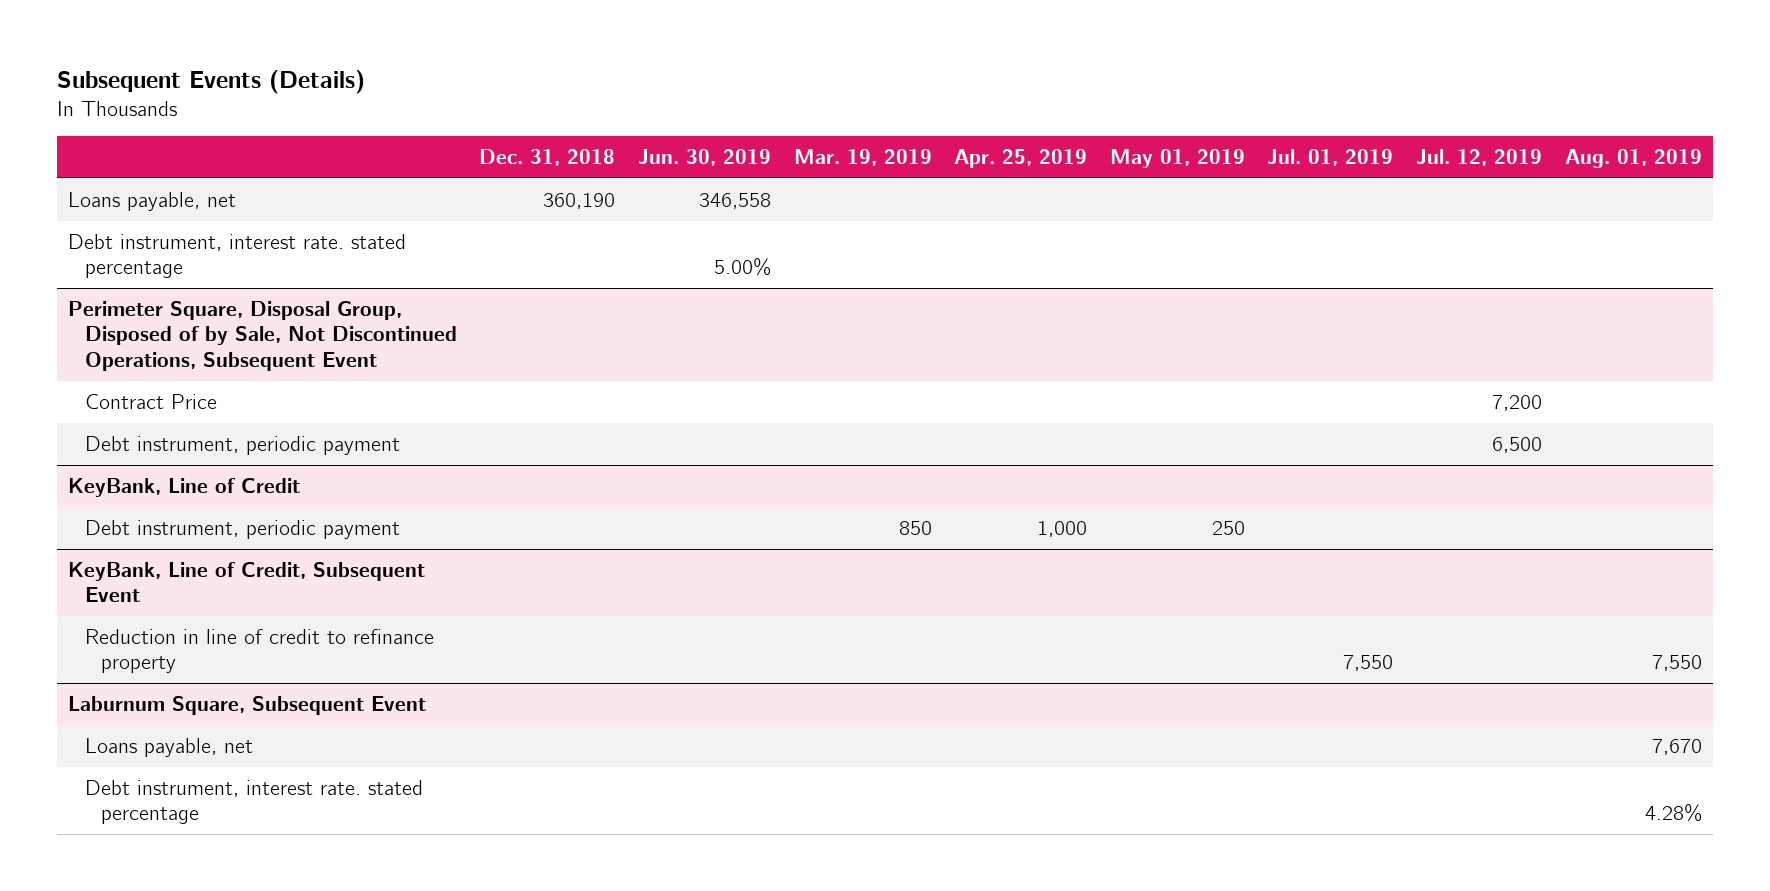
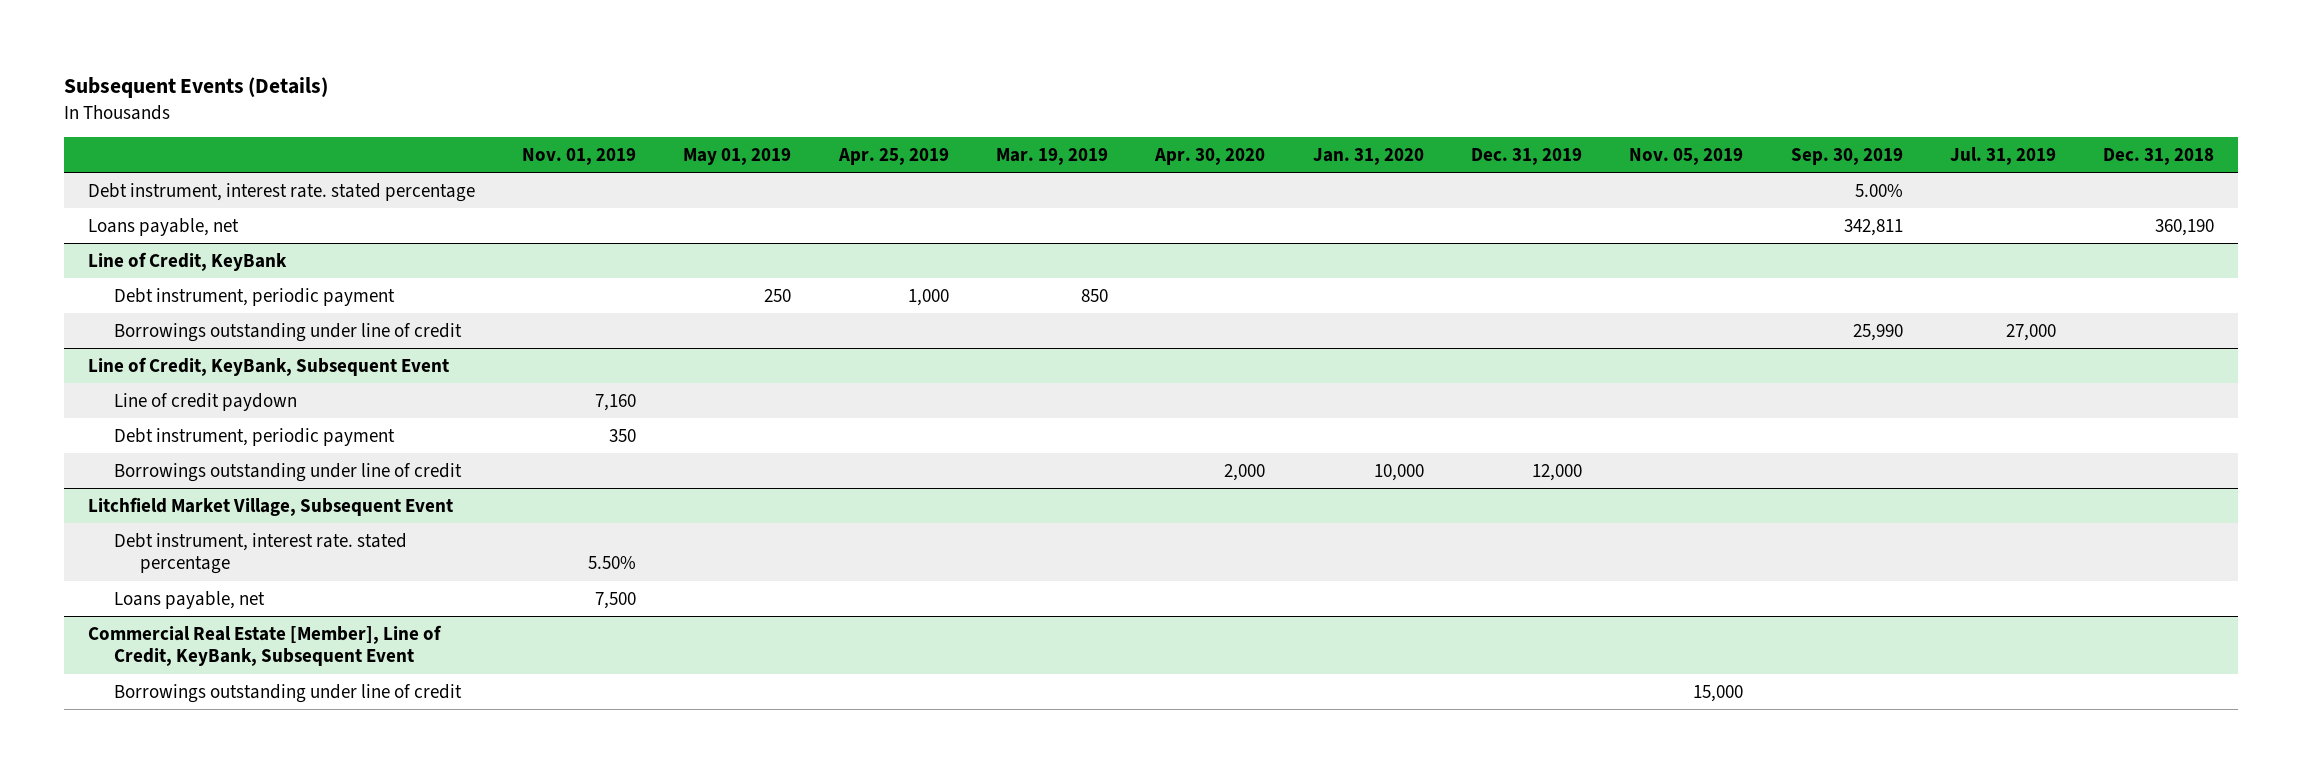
- | Dec. 31, 2018 | Jun. 30, 2019 | Mar. 19, 2019 | Apr. 25, 2019 | May 01, 2019 | Jul. 01, 2019 | Jul. 12, 2019 | Aug. 01, 2019
+ | Nov. 01, 2019 | May 01, 2019 | Apr. 25, 2019 | Mar. 19, 2019 | Apr. 30, 2020 | Jan. 31, 2020 | Dec. 31, 2019 | Nov. 05, 2019 | Sep. 30, 2019 | Jul. 31, 2019 | Dec. 31, 2018
- Perimeter Square, Disposal Group, Disposed of by Sale, Not Discontinued Operations, Subsequent Event
- Contract Price | | | | | | | 7,200 |
- Debt instrument, periodic payment | | | | | | | 6,500 |
- KeyBank, Line of Credit
moved down: Loans payable, net | | | | | | | | | 342,811 | | 360,190
+ Line of Credit, KeyBank
- KeyBank, Line of Credit, Subsequent Event
- Reduction in line of credit to refinance property | | | | | | 7,550 | | 7,550
- Laburnum Square, Subsequent Event
- Loans payable, net | | | | | | | | 7,670
- Debt instrument, interest rate. stated percentage | | | | | | | | 4.28%
+ Borrowings outstanding under line of credit | | | | | | | | | 25,990 | 27,000 |
+ Line of Credit, KeyBank, Subsequent Event
+ Line of credit paydown | 7,160 | | | | | | | | | |
+ Debt instrument, periodic payment | 350 | | | | | | | | | |
+ Borrowings outstanding under line of credit | | | | | 2,000 | 10,000 | 12,000 | | | |
+ Litchfield Market Village, Subsequent Event
+ Debt instrument, interest rate. stated percentage | 5.50% | | | | | | | | | |
+ Loans payable, net | 7,500 | | | | | | | | | |
+ Commercial Real Estate [Member], Line of Credit, KeyBank, Subsequent Event
+ Borrowings outstanding under line of credit | | | | | | | | 15,000 | | |

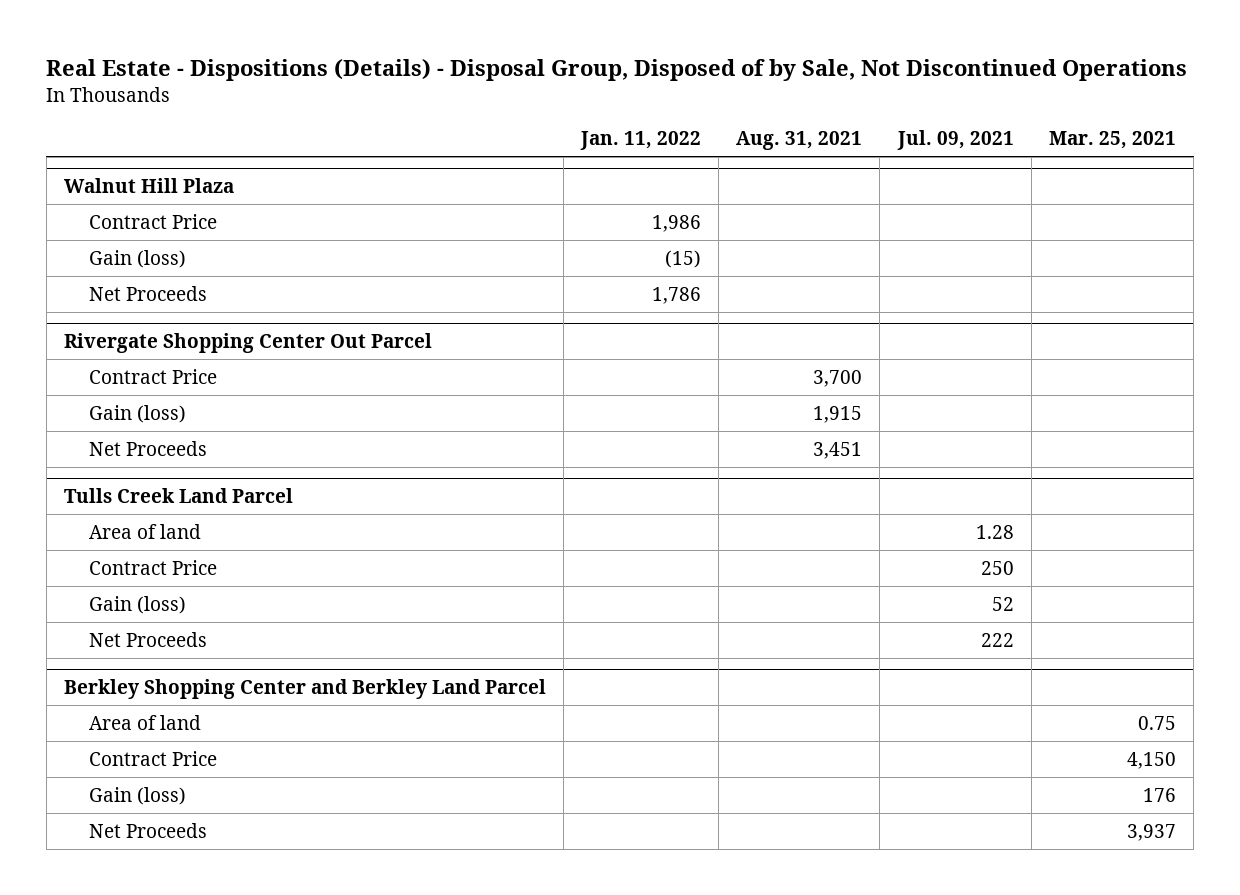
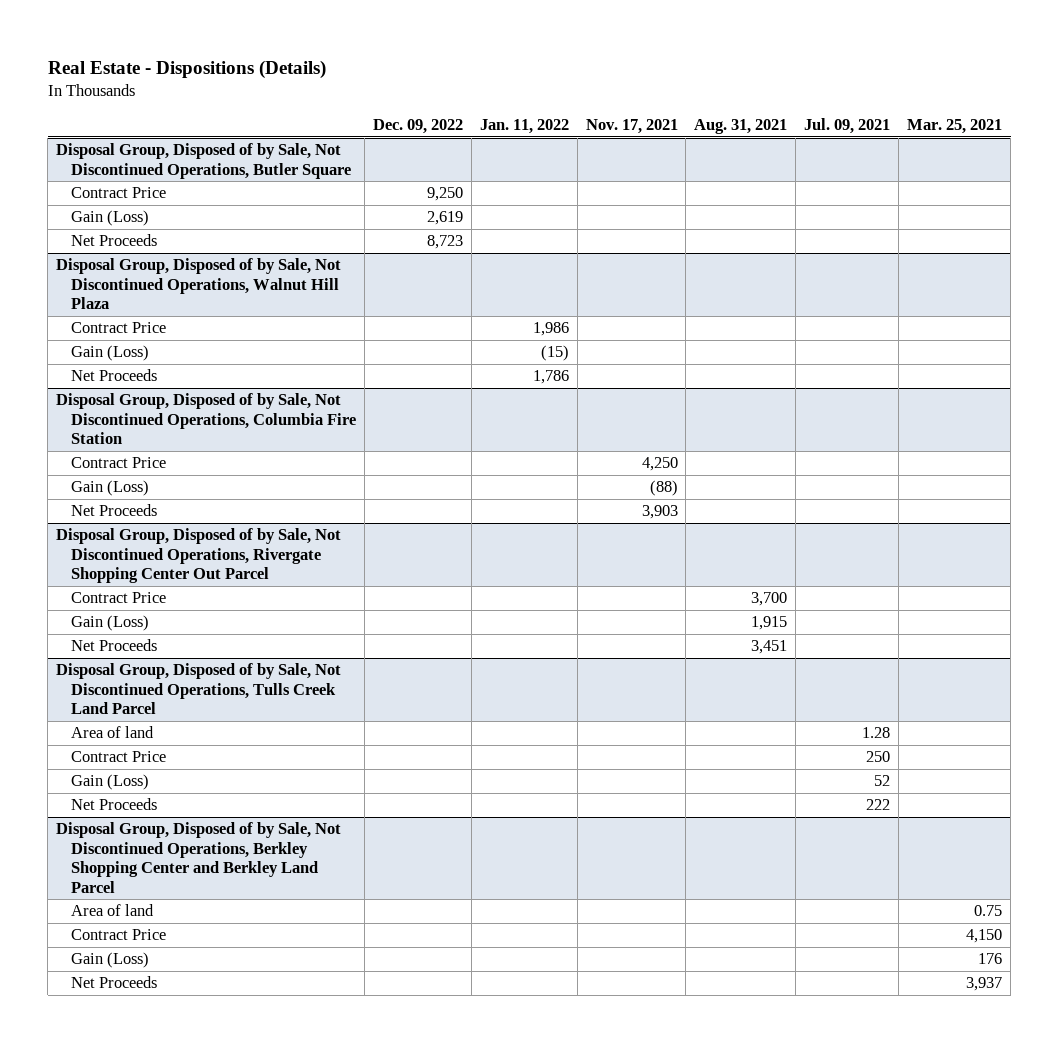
- Real Estate - Dispositions (Details) - Disposal Group, Disposed of by Sale, Not Discontinued Operations
+ Real Estate - Dispositions (Details)
- | Jan. 11, 2022 | Aug. 31, 2021 | Jul. 09, 2021 | Mar. 25, 2021
+ | Dec. 09, 2022 | Jan. 11, 2022 | Nov. 17, 2021 | Aug. 31, 2021 | Jul. 09, 2021 | Mar. 25, 2021
- Walnut Hill Plaza
+ Disposal Group, Disposed of by Sale, Not Discontinued Operations, Butler Square
+ Contract Price | 9,250 | | | | |
+ Gain (Loss) | 2,619 | | | | |
+ Net Proceeds | 8,723 | | | | |
+ Disposal Group, Disposed of by Sale, Not Discontinued Operations, Walnut Hill Plaza
- Gain (loss) | (15) | | |
+ Gain (Loss) | | (15) | | | |
- Rivergate Shopping Center Out Parcel
+ Disposal Group, Disposed of by Sale, Not Discontinued Operations, Columbia Fire Station
+ Contract Price | | | 4,250 | | |
+ Gain (Loss) | | | (88) | | |
+ Net Proceeds | | | 3,903 | | |
+ Disposal Group, Disposed of by Sale, Not Discontinued Operations, Rivergate Shopping Center Out Parcel
- Gain (loss) | | 1,915 | |
+ Gain (Loss) | | | | 1,915 | |
- Tulls Creek Land Parcel
+ Disposal Group, Disposed of by Sale, Not Discontinued Operations, Tulls Creek Land Parcel
- Gain (loss) | | | 52 |
+ Gain (Loss) | | | | | 52 |
- Berkley Shopping Center and Berkley Land Parcel
+ Disposal Group, Disposed of by Sale, Not Discontinued Operations, Berkley Shopping Center and Berkley Land Parcel
- Gain (loss) | | | | 176
+ Gain (Loss) | | | | | | 176

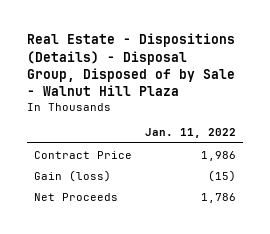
- Real Estate - Dispositions (Details)
+ Real Estate - Dispositions (Details) - Disposal Group, Disposed of by Sale - Walnut Hill Plaza
- | Dec. 09, 2022 | Jan. 11, 2022 | Nov. 17, 2021 | Aug. 31, 2021 | Jul. 09, 2021 | Mar. 25, 2021
+ | Jan. 11, 2022
- Disposal Group, Disposed of by Sale, Not Discontinued Operations, Butler Square
- Contract Price | 9,250 | | | | |
- Gain (Loss) | 2,619 | | | | |
- Net Proceeds | 8,723 | | | | |
- Disposal Group, Disposed of by Sale, Not Discontinued Operations, Walnut Hill Plaza
- Gain (Loss) | | (15) | | | |
+ Gain (loss) | (15)
- Disposal Group, Disposed of by Sale, Not Discontinued Operations, Columbia Fire Station
- Contract Price | | | 4,250 | | |
- Gain (Loss) | | | (88) | | |
- Net Proceeds | | | 3,903 | | |
- Disposal Group, Disposed of by Sale, Not Discontinued Operations, Rivergate Shopping Center Out Parcel
- Contract Price | | | | 3,700 | |
- Gain (Loss) | | | | 1,915 | |
- Net Proceeds | | | | 3,451 | |
- Disposal Group, Disposed of by Sale, Not Discontinued Operations, Tulls Creek Land Parcel
- Area of land | | | | | 1.28 |
- Contract Price | | | | | 250 |
- Gain (Loss) | | | | | 52 |
- Net Proceeds | | | | | 222 |
- Disposal Group, Disposed of by Sale, Not Discontinued Operations, Berkley Shopping Center and Berkley Land Parcel
- Area of land | | | | | | 0.75
- Contract Price | | | | | | 4,150
- Gain (Loss) | | | | | | 176
- Net Proceeds | | | | | | 3,937

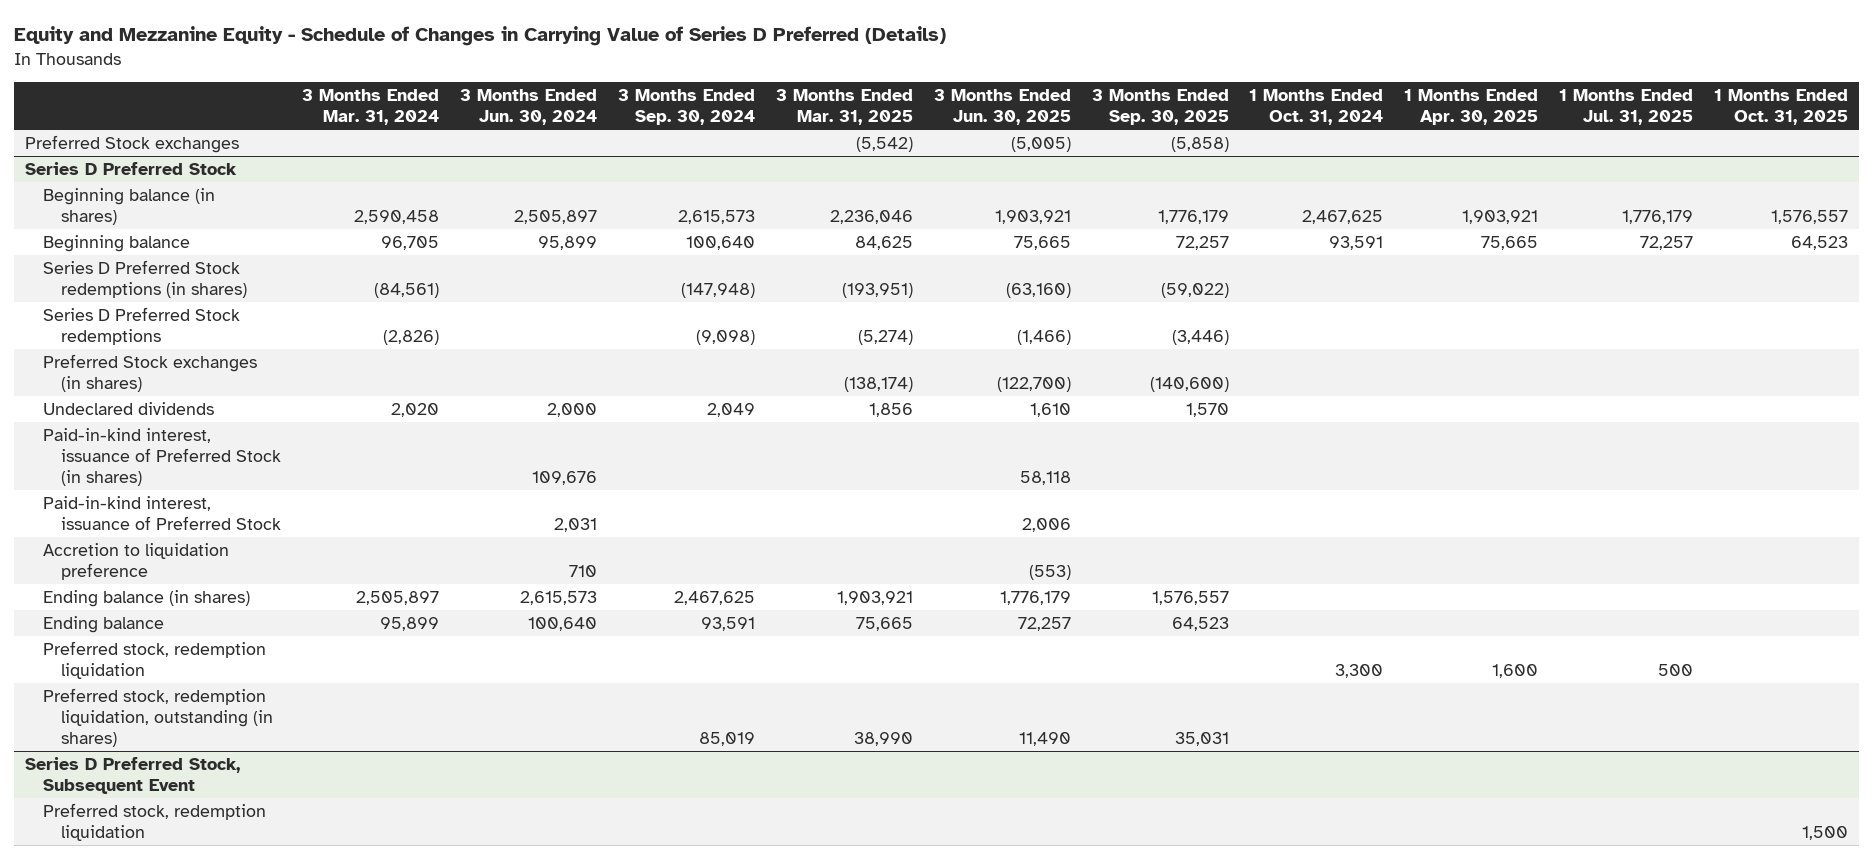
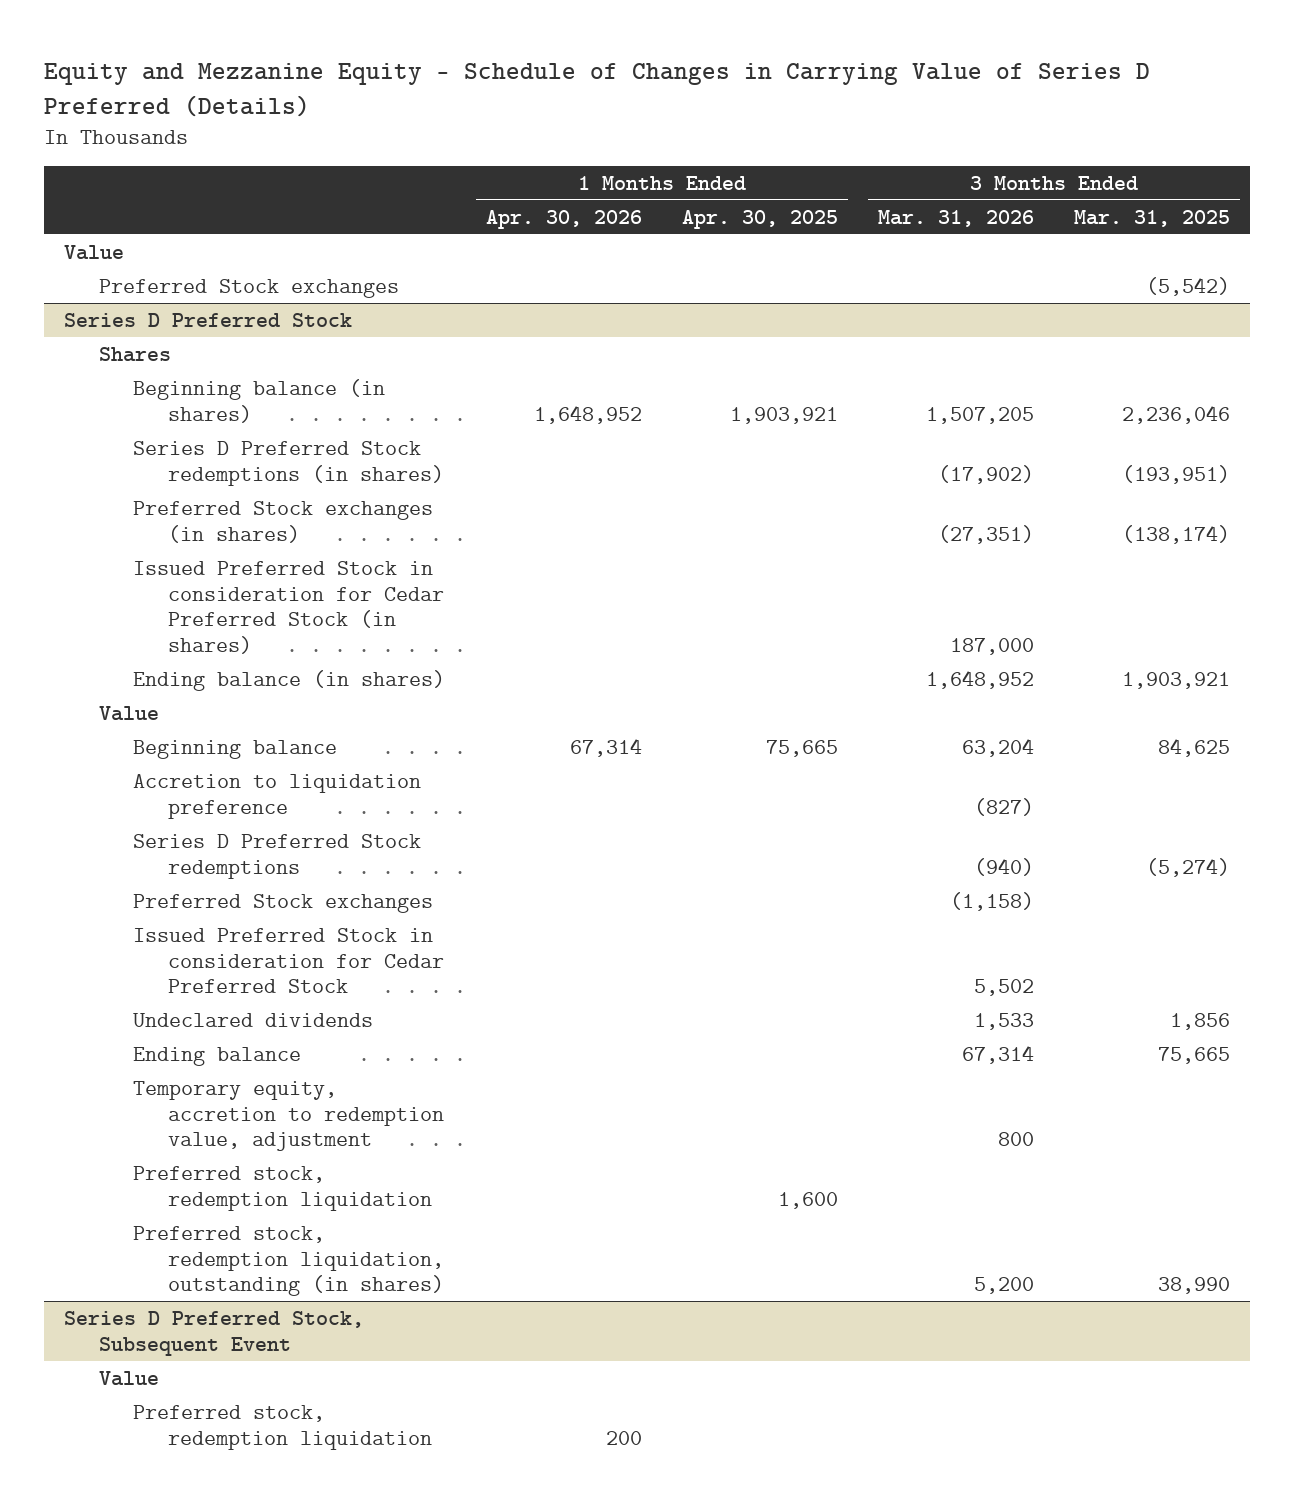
- | 3 Months Ended Mar. 31, 2024 | 3 Months Ended Jun. 30, 2024 | 3 Months Ended Sep. 30, 2024 | 3 Months Ended Mar. 31, 2025 | 3 Months Ended Jun. 30, 2025 | 3 Months Ended Sep. 30, 2025 | 1 Months Ended Oct. 31, 2024 | 1 Months Ended Apr. 30, 2025 | 1 Months Ended Jul. 31, 2025 | 1 Months Ended Oct. 31, 2025
+ | 1 Months Ended Apr. 30, 2026 | 1 Months Ended Apr. 30, 2025 | 3 Months Ended Mar. 31, 2026 | 3 Months Ended Mar. 31, 2025
+ Value
@ Series D Preferred Stock
+ Shares
- Paid-in-kind interest, issuance of Preferred Stock (in shares) | | 109,676 | | | 58,118 | | | | |
- Paid-in-kind interest, issuance of Preferred Stock | | 2,031 | | | 2,006 | | | | |
+ Issued Preferred Stock in consideration for Cedar Preferred Stock (in shares) | | | 187,000 |
+ Value
moved down: Beginning balance | 67,314 | 75,665 | 63,204 | 84,625
moved down: Accretion to liquidation preference | | | (827) |
moved down: Series D Preferred Stock redemptions | | | (940) | (5,274)
+ Preferred Stock exchanges | | | (1,158) |
+ Issued Preferred Stock in consideration for Cedar Preferred Stock | | | 5,502 |
moved down: Undeclared dividends | | | 1,533 | 1,856
+ Temporary equity, accretion to redemption value, adjustment | | | 800 |
@ Series D Preferred Stock, Subsequent Event
+ Value

